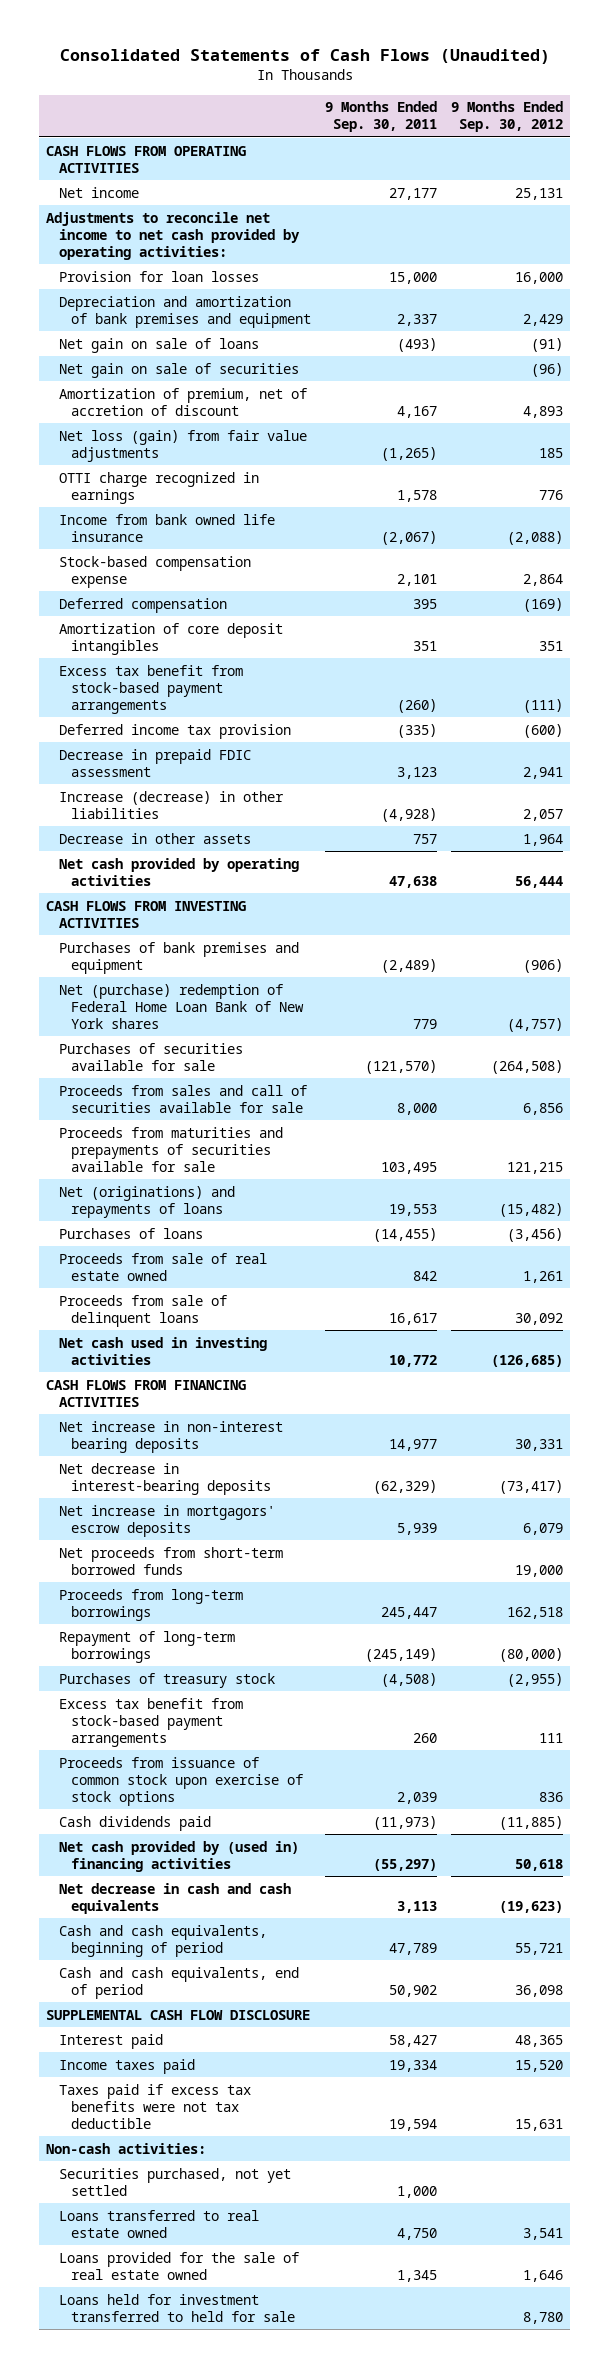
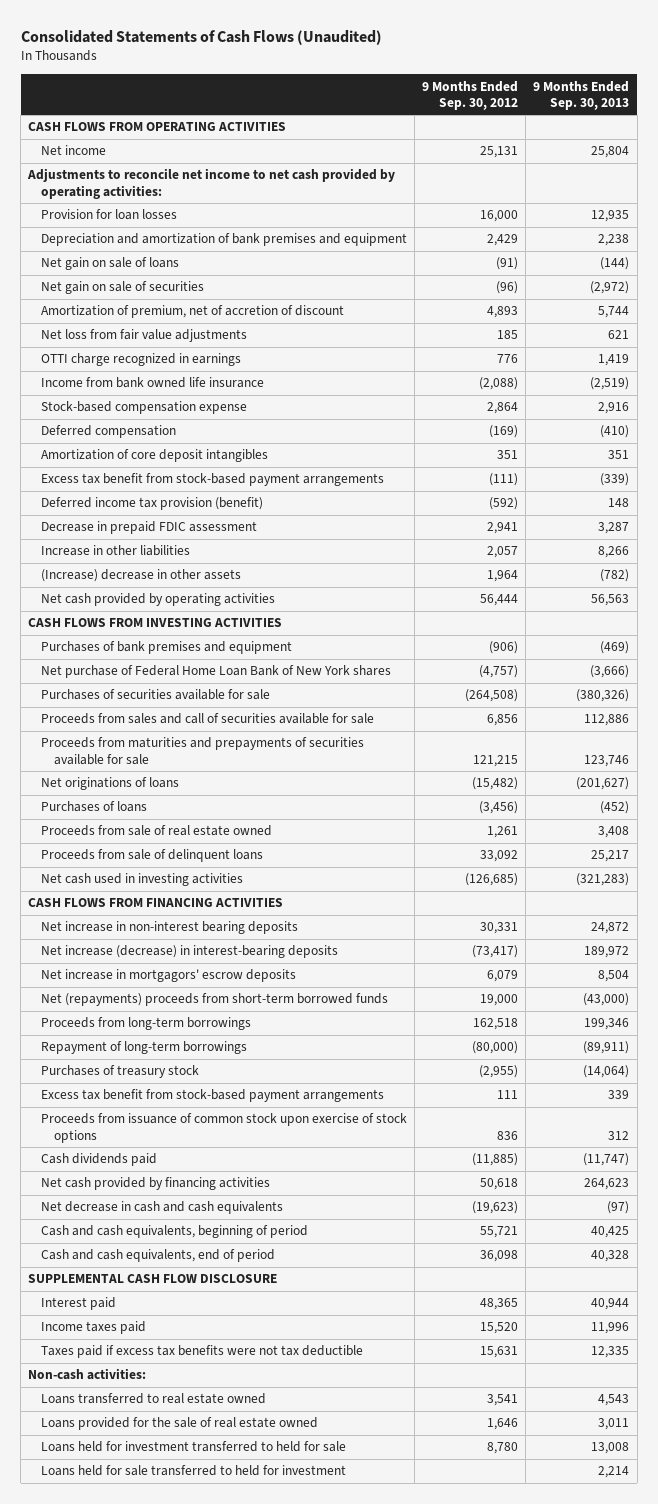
- | 9 Months Ended Sep. 30, 2011 | 9 Months Ended Sep. 30, 2012
+ | 9 Months Ended Sep. 30, 2012 | 9 Months Ended Sep. 30, 2013
- Net loss (gain) from fair value adjustments | (1,265) | 185
+ Net loss from fair value adjustments | 185 | 621
- Deferred income tax provision | (335) | (600)
+ Deferred income tax provision (benefit) | (592) | 148
- Increase (decrease) in other liabilities | (4,928) | 2,057
- Decrease in other assets | 757 | 1,964
+ Increase in other liabilities | 2,057 | 8,266
+ (Increase) decrease in other assets | 1,964 | (782)
- Net (purchase) redemption of Federal Home Loan Bank of New York shares | 779 | (4,757)
+ Net purchase of Federal Home Loan Bank of New York shares | (4,757) | (3,666)
- Net (originations) and repayments of loans | 19,553 | (15,482)
+ Net originations of loans | (15,482) | (201,627)
- Proceeds from sale of delinquent loans | 16,617 | 30,092
+ Proceeds from sale of delinquent loans | 33,092 | 25,217
- Net decrease in interest-bearing deposits | (62,329) | (73,417)
+ Net increase (decrease) in interest-bearing deposits | (73,417) | 189,972
- Net proceeds from short-term borrowed funds | | 19,000
+ Net (repayments) proceeds from short-term borrowed funds | 19,000 | (43,000)
- Net cash provided by (used in) financing activities | (55,297) | 50,618
+ Net cash provided by financing activities | 50,618 | 264,623
- Securities purchased, not yet settled | 1,000 |
+ Loans held for sale transferred to held for investment | | 2,214

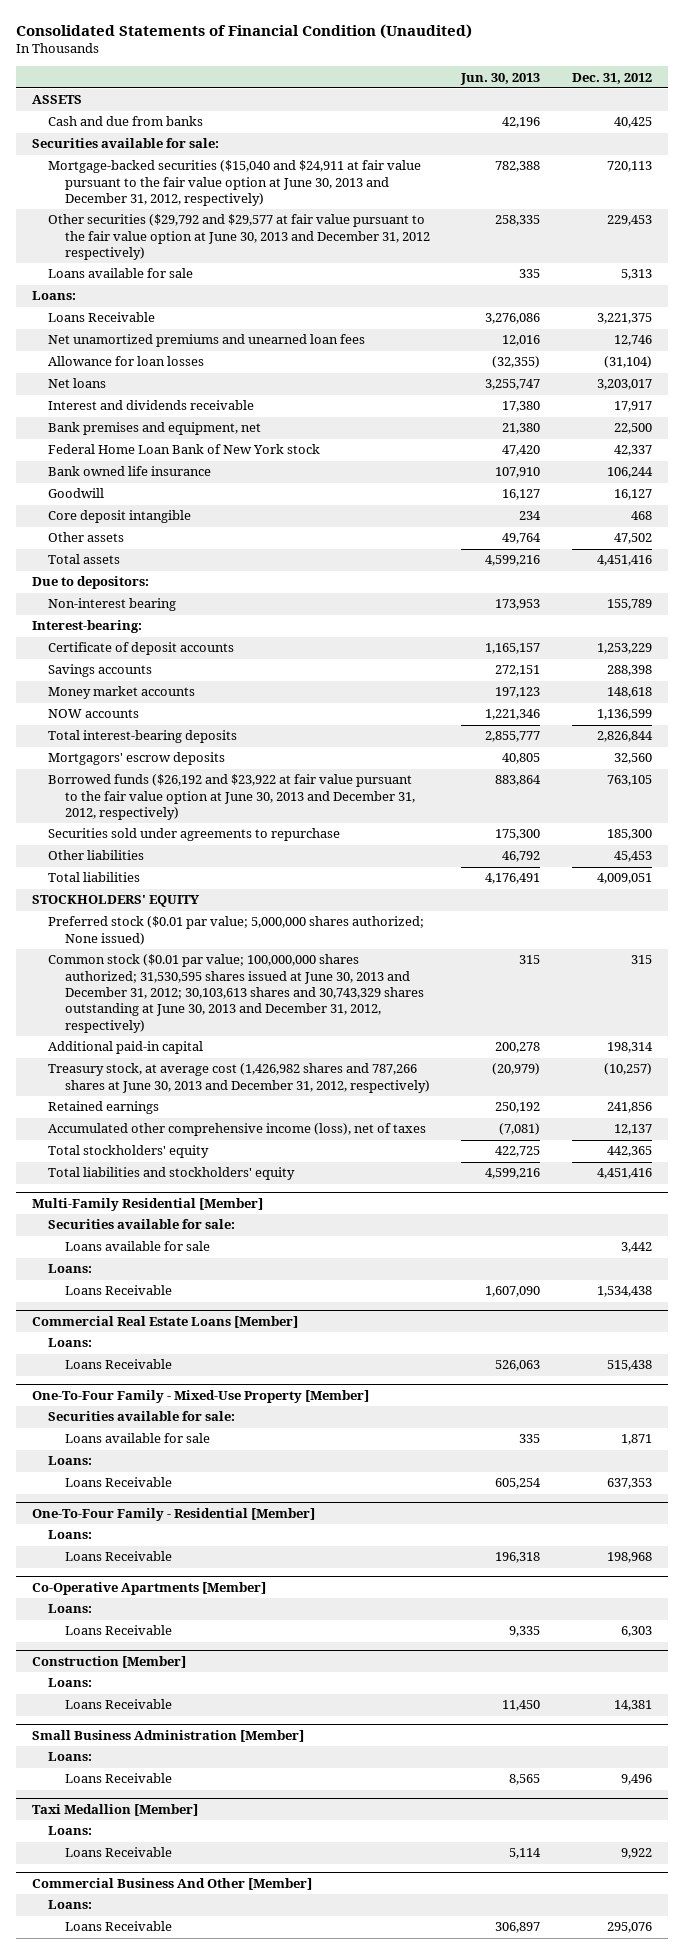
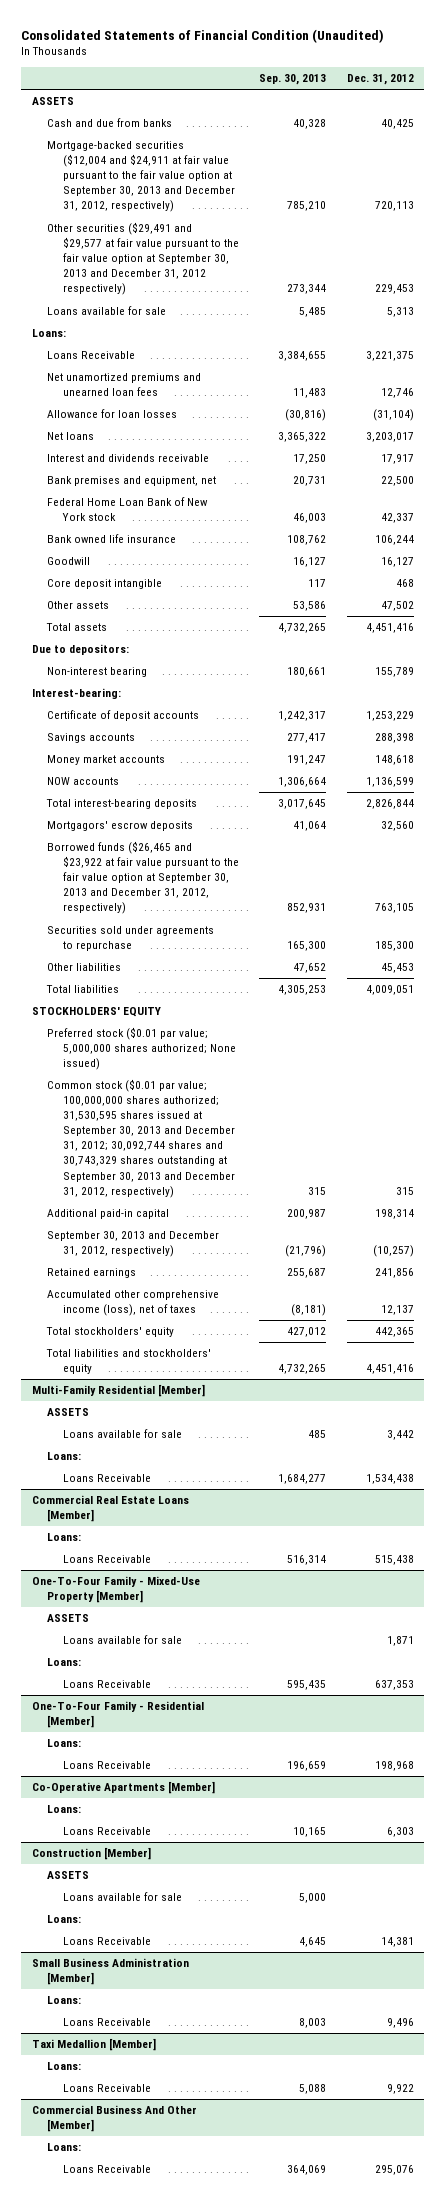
- | Jun. 30, 2013 | Dec. 31, 2012
+ | Sep. 30, 2013 | Dec. 31, 2012
- Securities available for sale:
- Mortgage-backed securities ($15,040 and $24,911 at fair value pursuant to the fair value option at June 30, 2013 and December 31, 2012, respectively) | 782,388 | 720,113
- Other securities ($29,792 and $29,577 at fair value pursuant to the fair value option at June 30, 2013 and December 31, 2012 respectively) | 258,335 | 229,453
+ Mortgage-backed securities ($12,004 and $24,911 at fair value pursuant to the fair value option at September 30, 2013 and December 31, 2012, respectively) | 785,210 | 720,113
+ Other securities ($29,491 and $29,577 at fair value pursuant to the fair value option at September 30, 2013 and December 31, 2012 respectively) | 273,344 | 229,453
- Borrowed funds ($26,192 and $23,922 at fair value pursuant to the fair value option at June 30, 2013 and December 31, 2012, respectively) | 883,864 | 763,105
+ Borrowed funds ($26,465 and $23,922 at fair value pursuant to the fair value option at September 30, 2013 and December 31, 2012, respectively) | 852,931 | 763,105
- Common stock ($0.01 par value; 100,000,000 shares authorized; 31,530,595 shares issued at June 30, 2013 and December 31, 2012; 30,103,613 shares and 30,743,329 shares outstanding at June 30, 2013 and December 31, 2012, respectively) | 315 | 315
+ Common stock ($0.01 par value; 100,000,000 shares authorized; 31,530,595 shares issued at September 30, 2013 and December 31, 2012; 30,092,744 shares and 30,743,329 shares outstanding at September 30, 2013 and December 31, 2012, respectively) | 315 | 315
- Treasury stock, at average cost (1,426,982 shares and 787,266 shares at June 30, 2013 and December 31, 2012, respectively) | (20,979) | (10,257)
+ September 30, 2013 and December 31, 2012, respectively) | (21,796) | (10,257)
@ Multi-Family Residential [Member]
- Securities available for sale:
+ ASSETS
@ One-To-Four Family - Mixed-Use Property [Member]
- Securities available for sale:
+ ASSETS
@ Construction [Member]
+ ASSETS
+ Loans available for sale | 5,000 |

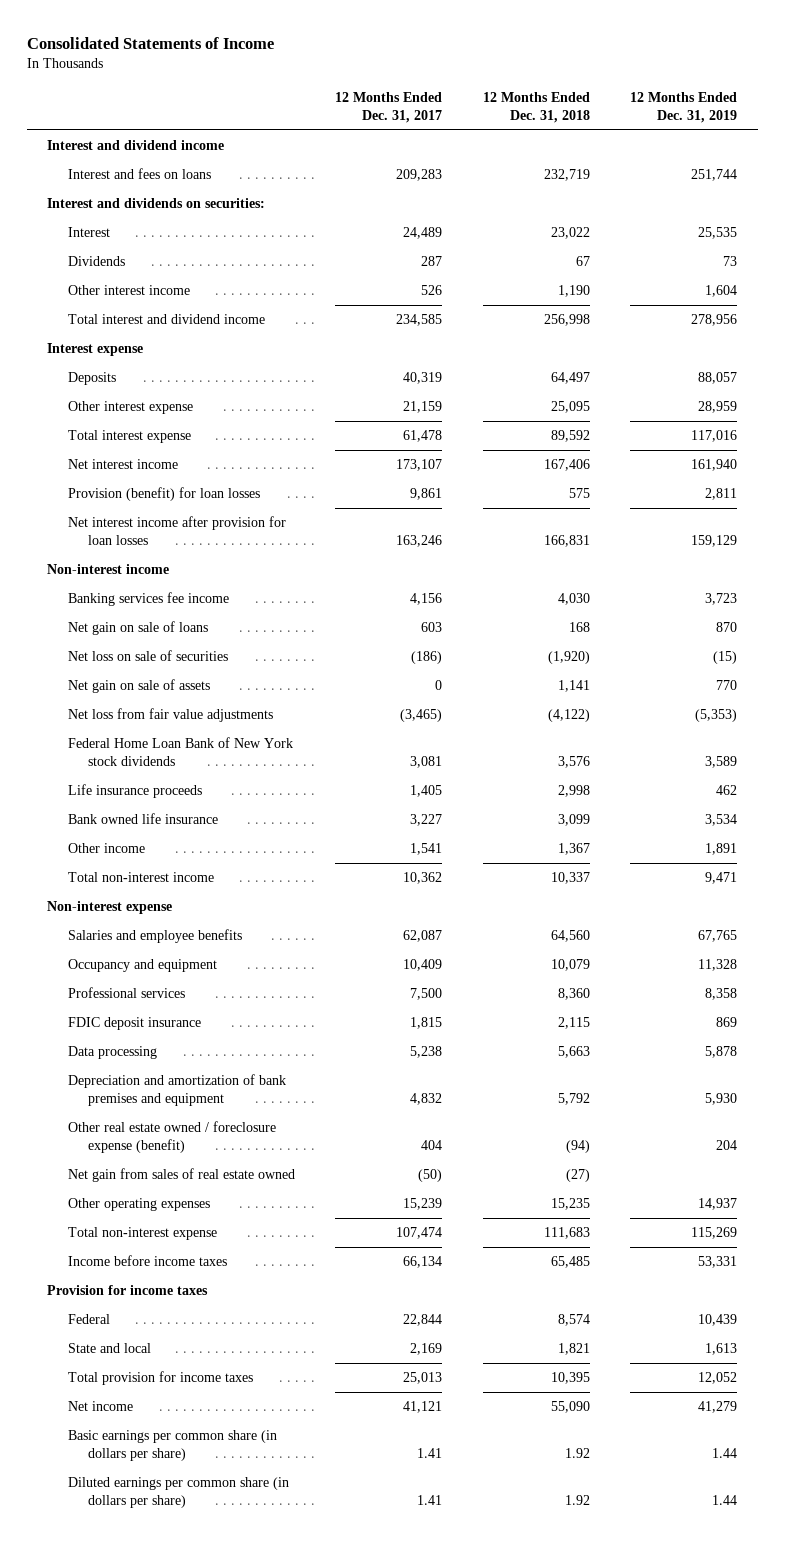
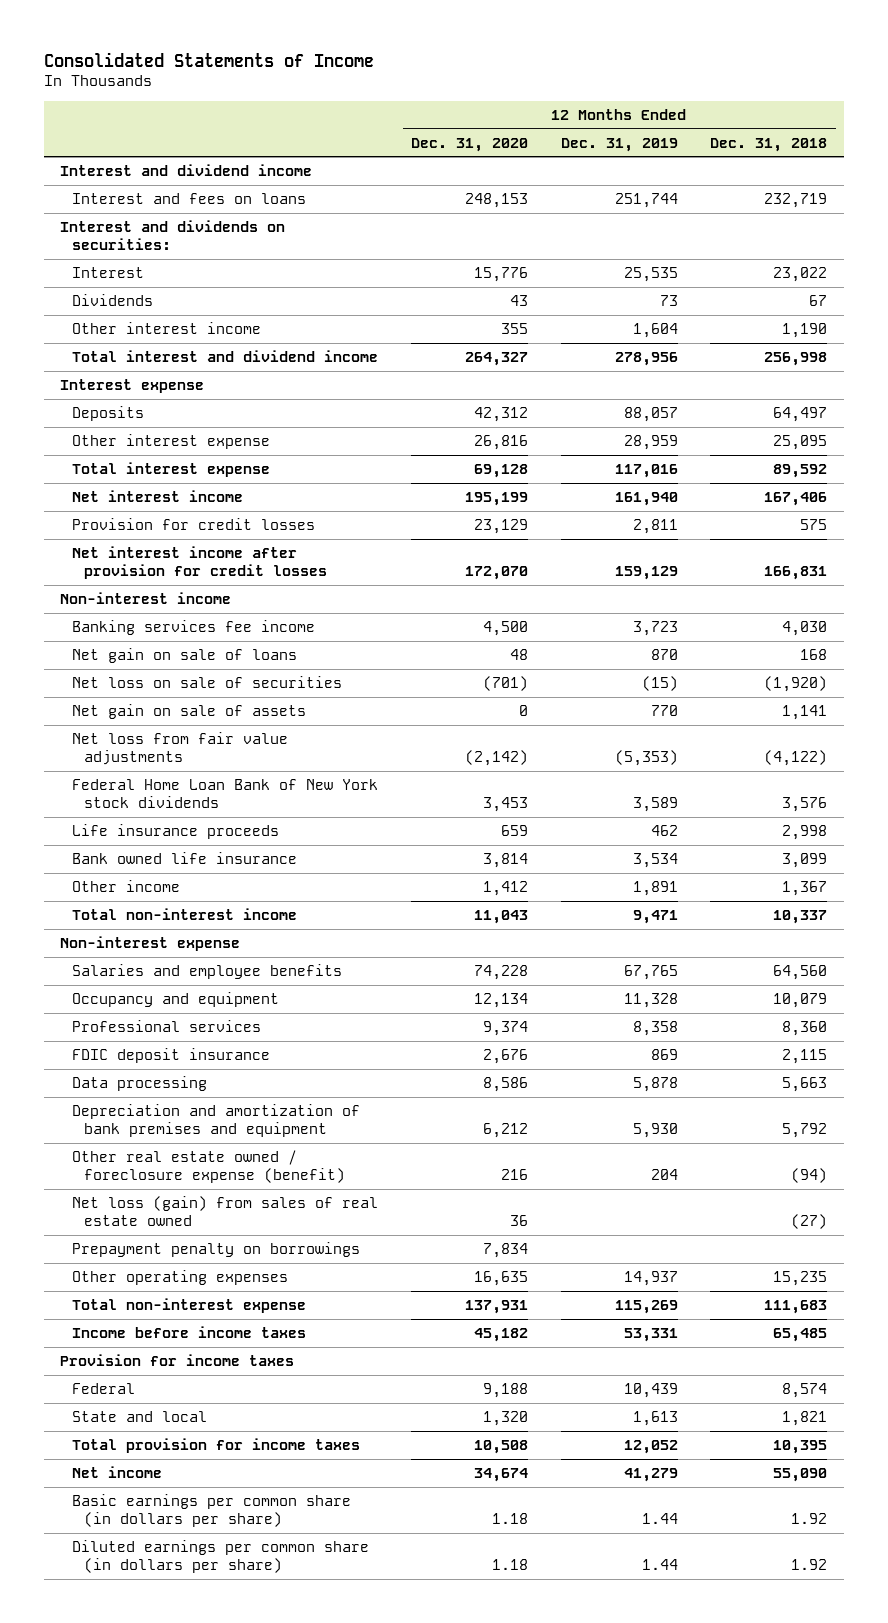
- | 12 Months Ended Dec. 31, 2017 | 12 Months Ended Dec. 31, 2018 | 12 Months Ended Dec. 31, 2019
+ | 12 Months Ended Dec. 31, 2020 | 12 Months Ended Dec. 31, 2019 | 12 Months Ended Dec. 31, 2018
- Provision (benefit) for loan losses | 9,861 | 575 | 2,811
- Net interest income after provision for loan losses | 163,246 | 166,831 | 159,129
+ Provision for credit losses | 23,129 | 2,811 | 575
+ Net interest income after provision for credit losses | 172,070 | 159,129 | 166,831
- Net gain from sales of real estate owned | (50) | (27) |
+ Net loss (gain) from sales of real estate owned | 36 | | (27)
+ Prepayment penalty on borrowings | 7,834 | |

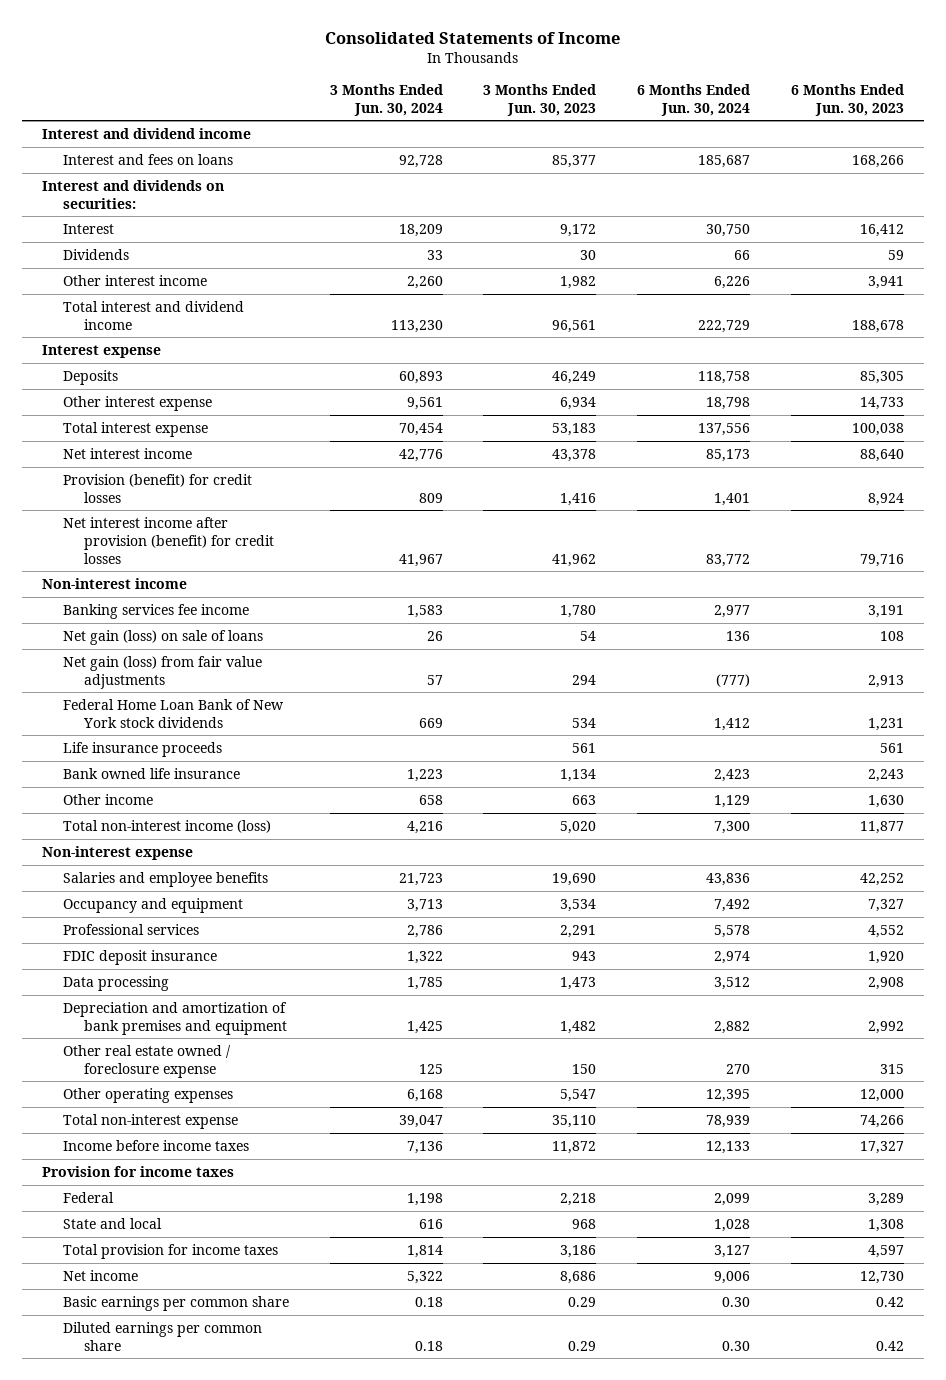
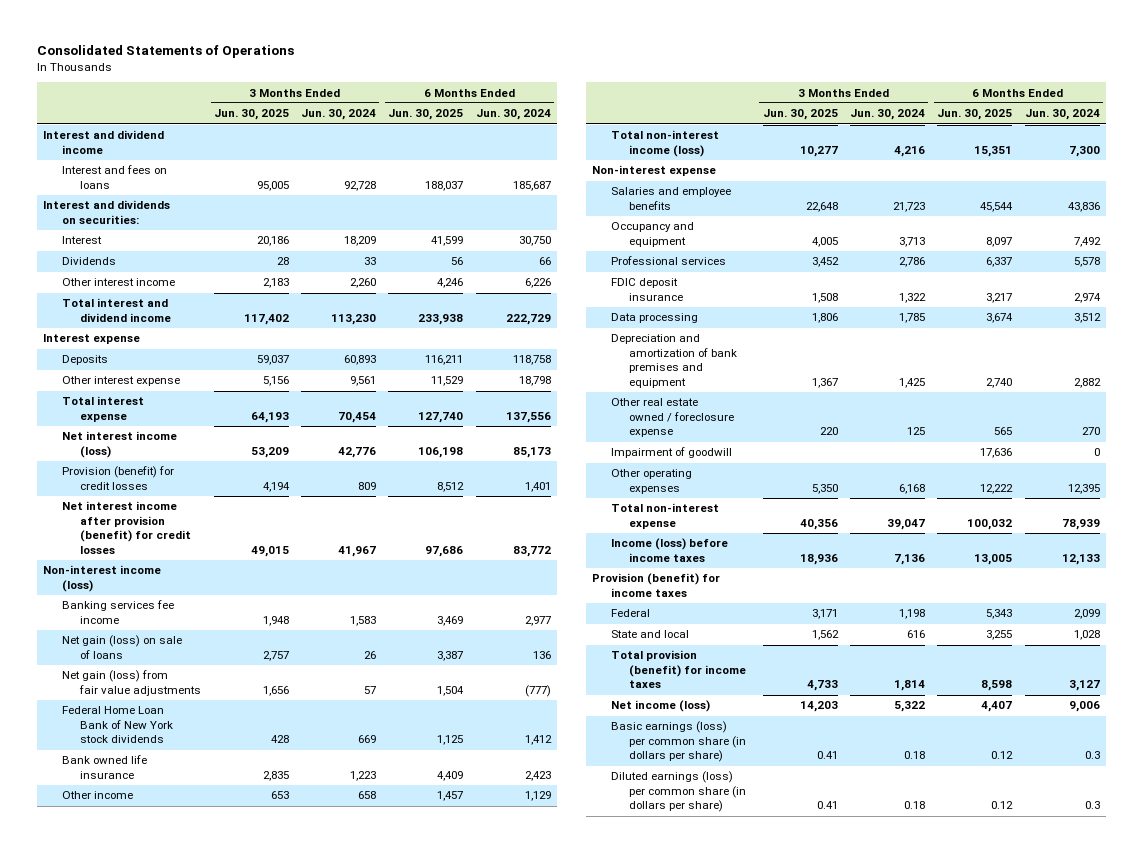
- Consolidated Statements of Income
+ Consolidated Statements of Operations
- | 3 Months Ended Jun. 30, 2024 | 3 Months Ended Jun. 30, 2023 | 6 Months Ended Jun. 30, 2024 | 6 Months Ended Jun. 30, 2023
+ | 3 Months Ended Jun. 30, 2025 | 3 Months Ended Jun. 30, 2024 | 6 Months Ended Jun. 30, 2025 | 6 Months Ended Jun. 30, 2024
- Net interest income | 42,776 | 43,378 | 85,173 | 88,640
+ Net interest income (loss) | 53,209 | 42,776 | 106,198 | 85,173
- Non-interest income
+ Non-interest income (loss)
- Life insurance proceeds | | 561 | | 561
+ Impairment of goodwill | | | 17,636 | 0
- Income before income taxes | 7,136 | 11,872 | 12,133 | 17,327
- Provision for income taxes
+ Income (loss) before income taxes | 18,936 | 7,136 | 13,005 | 12,133
+ Provision (benefit) for income taxes
- Total provision for income taxes | 1,814 | 3,186 | 3,127 | 4,597
- Net income | 5,322 | 8,686 | 9,006 | 12,730
- Basic earnings per common share | 0.18 | 0.29 | 0.30 | 0.42
- Diluted earnings per common share | 0.18 | 0.29 | 0.30 | 0.42
+ Total provision (benefit) for income taxes | 4,733 | 1,814 | 8,598 | 3,127
+ Net income (loss) | 14,203 | 5,322 | 4,407 | 9,006
+ Basic earnings (loss) per common share (in dollars per share) | 0.41 | 0.18 | 0.12 | 0.3
+ Diluted earnings (loss) per common share (in dollars per share) | 0.41 | 0.18 | 0.12 | 0.3

